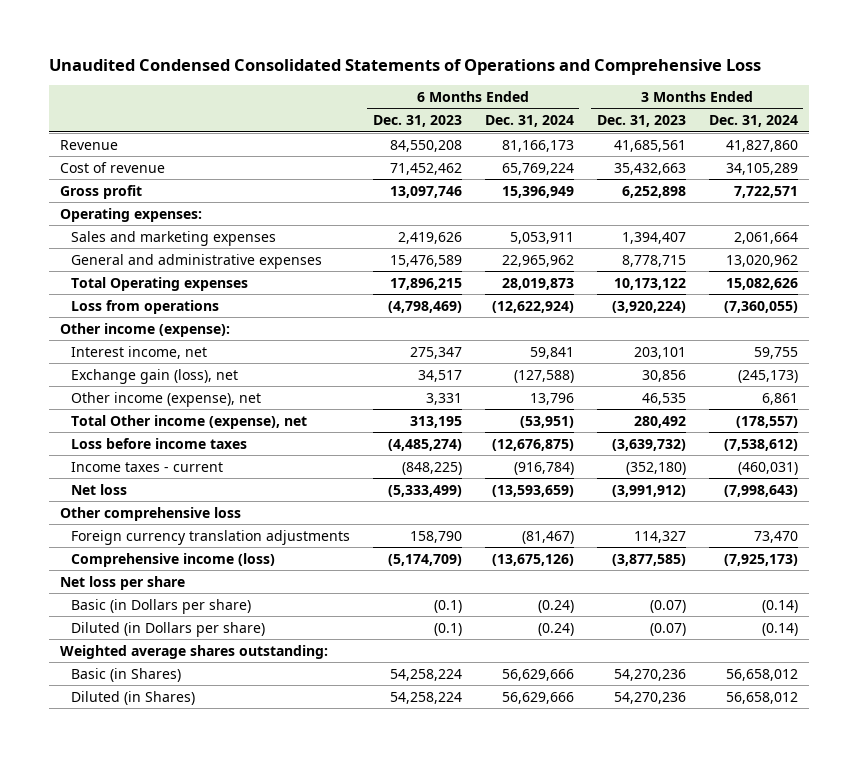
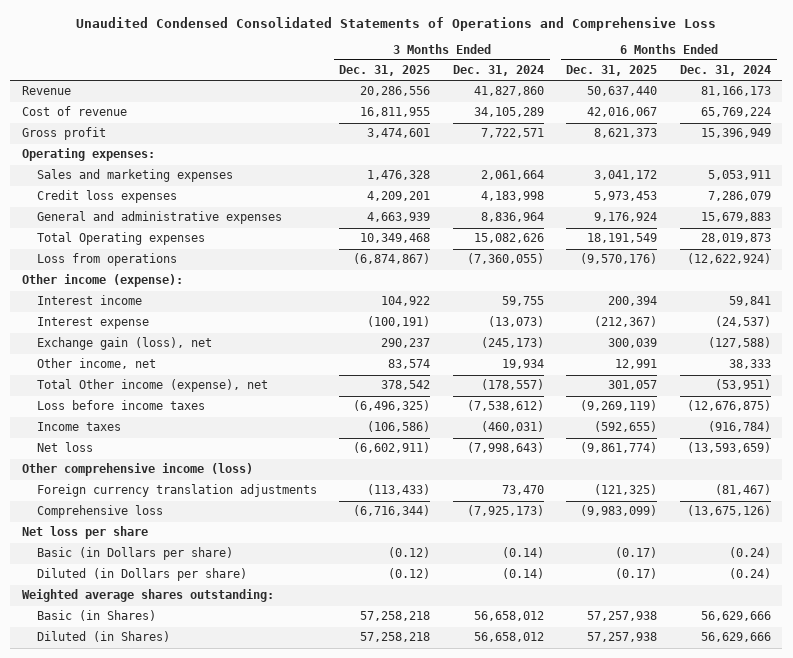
- | 6 Months Ended Dec. 31, 2023 | 6 Months Ended Dec. 31, 2024 | 3 Months Ended Dec. 31, 2023 | 3 Months Ended Dec. 31, 2024
+ | 3 Months Ended Dec. 31, 2025 | 3 Months Ended Dec. 31, 2024 | 6 Months Ended Dec. 31, 2025 | 6 Months Ended Dec. 31, 2024
- General and administrative expenses | 15,476,589 | 22,965,962 | 8,778,715 | 13,020,962
+ Credit loss expenses | 4,209,201 | 4,183,998 | 5,973,453 | 7,286,079
+ General and administrative expenses | 4,663,939 | 8,836,964 | 9,176,924 | 15,679,883
- Interest income, net | 275,347 | 59,841 | 203,101 | 59,755
+ Interest income | 104,922 | 59,755 | 200,394 | 59,841
+ Interest expense | (100,191) | (13,073) | (212,367) | (24,537)
- Other income (expense), net | 3,331 | 13,796 | 46,535 | 6,861
+ Other income, net | 83,574 | 19,934 | 12,991 | 38,333
- Income taxes - current | (848,225) | (916,784) | (352,180) | (460,031)
+ Income taxes | (106,586) | (460,031) | (592,655) | (916,784)
- Other comprehensive loss
+ Other comprehensive income (loss)
- Comprehensive income (loss) | (5,174,709) | (13,675,126) | (3,877,585) | (7,925,173)
+ Comprehensive loss | (6,716,344) | (7,925,173) | (9,983,099) | (13,675,126)

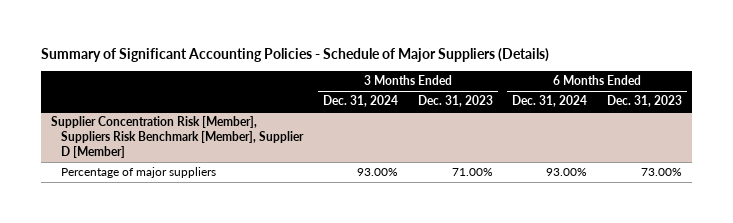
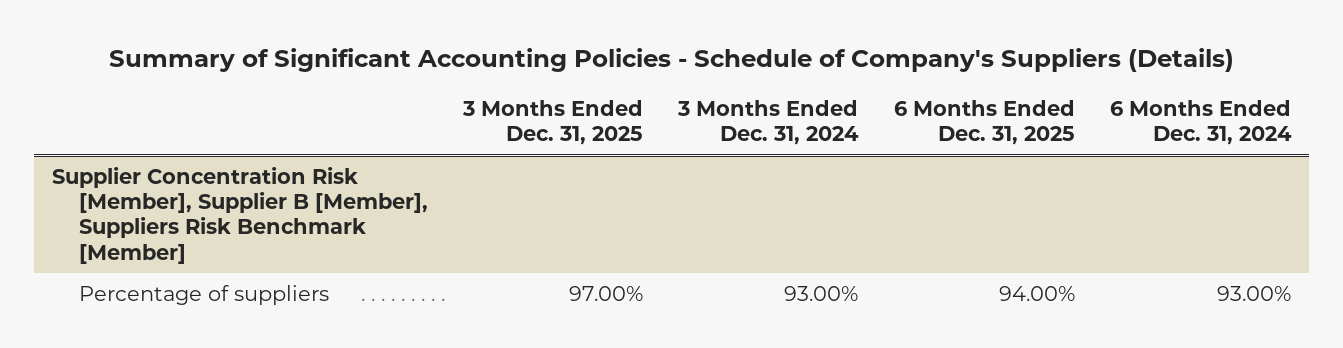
- Summary of Significant Accounting Policies - Schedule of Major Suppliers (Details)
+ Summary of Significant Accounting Policies - Schedule of Company's Suppliers (Details)
- | 3 Months Ended Dec. 31, 2024 | 3 Months Ended Dec. 31, 2023 | 6 Months Ended Dec. 31, 2024 | 6 Months Ended Dec. 31, 2023
+ | 3 Months Ended Dec. 31, 2025 | 3 Months Ended Dec. 31, 2024 | 6 Months Ended Dec. 31, 2025 | 6 Months Ended Dec. 31, 2024
- Supplier Concentration Risk [Member], Suppliers Risk Benchmark [Member], Supplier D [Member]
- Percentage of major suppliers | 93.00% | 71.00% | 93.00% | 73.00%
+ Supplier Concentration Risk [Member], Supplier B [Member], Suppliers Risk Benchmark [Member]
+ Percentage of suppliers | 97.00% | 93.00% | 94.00% | 93.00%

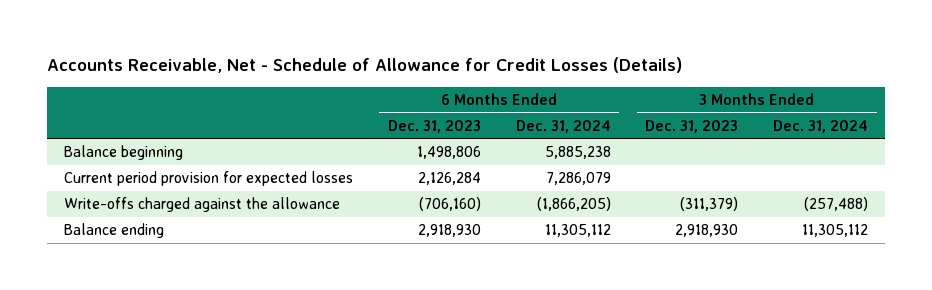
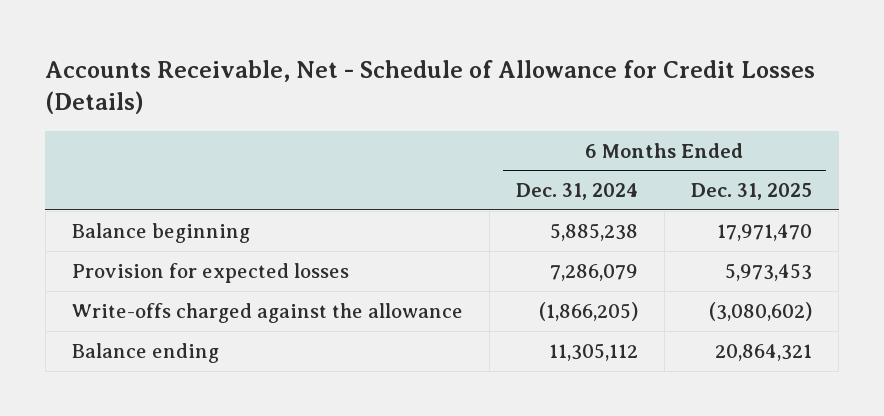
- | 6 Months Ended Dec. 31, 2023 | 6 Months Ended Dec. 31, 2024 | 3 Months Ended Dec. 31, 2023 | 3 Months Ended Dec. 31, 2024
+ | 6 Months Ended Dec. 31, 2024 | 6 Months Ended Dec. 31, 2025
- Current period provision for expected losses | 2,126,284 | 7,286,079 | |
+ Provision for expected losses | 7,286,079 | 5,973,453

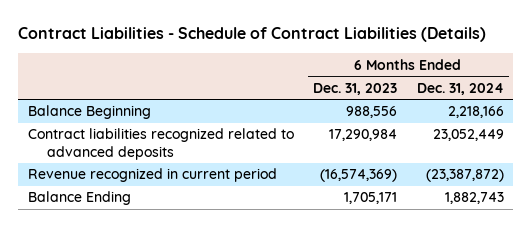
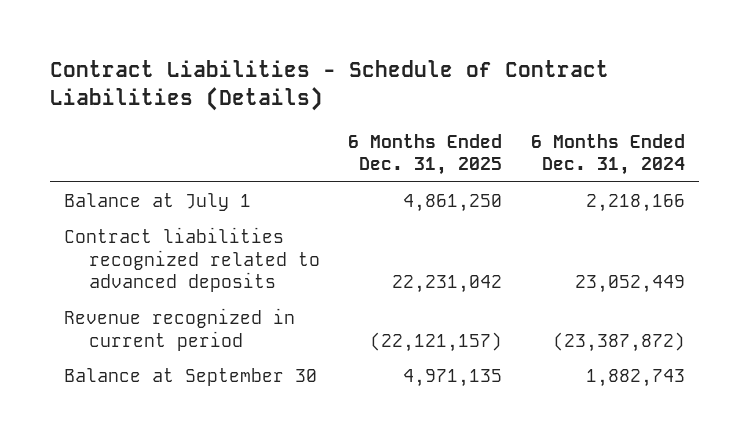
- | 6 Months Ended Dec. 31, 2023 | 6 Months Ended Dec. 31, 2024
+ | 6 Months Ended Dec. 31, 2025 | 6 Months Ended Dec. 31, 2024
- Balance Beginning | 988,556 | 2,218,166
+ Balance at July 1 | 4,861,250 | 2,218,166
- Balance Ending | 1,705,171 | 1,882,743
+ Balance at September 30 | 4,971,135 | 1,882,743

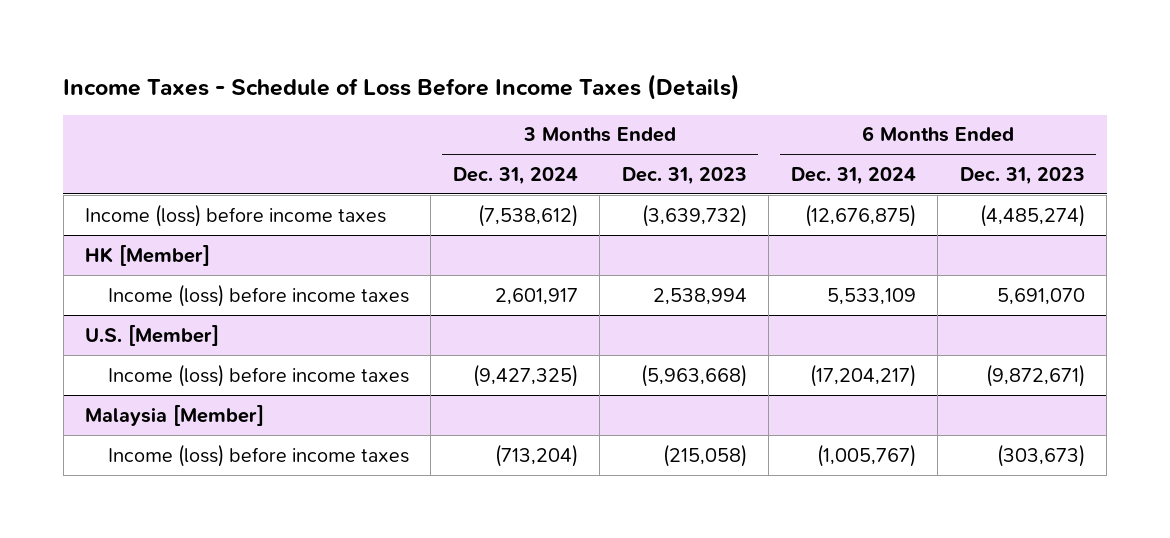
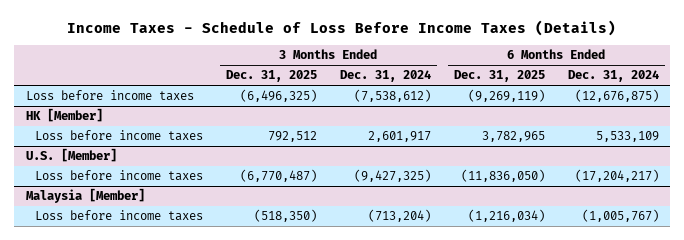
- | 3 Months Ended Dec. 31, 2024 | 3 Months Ended Dec. 31, 2023 | 6 Months Ended Dec. 31, 2024 | 6 Months Ended Dec. 31, 2023
+ | 3 Months Ended Dec. 31, 2025 | 3 Months Ended Dec. 31, 2024 | 6 Months Ended Dec. 31, 2025 | 6 Months Ended Dec. 31, 2024
- Income (loss) before income taxes | (7,538,612) | (3,639,732) | (12,676,875) | (4,485,274)
+ Loss before income taxes | (6,496,325) | (7,538,612) | (9,269,119) | (12,676,875)
@ HK [Member]
- Income (loss) before income taxes | 2,601,917 | 2,538,994 | 5,533,109 | 5,691,070
+ Loss before income taxes | 792,512 | 2,601,917 | 3,782,965 | 5,533,109
@ U.S. [Member]
- Income (loss) before income taxes | (9,427,325) | (5,963,668) | (17,204,217) | (9,872,671)
+ Loss before income taxes | (6,770,487) | (9,427,325) | (11,836,050) | (17,204,217)
@ Malaysia [Member]
- Income (loss) before income taxes | (713,204) | (215,058) | (1,005,767) | (303,673)
+ Loss before income taxes | (518,350) | (713,204) | (1,216,034) | (1,005,767)

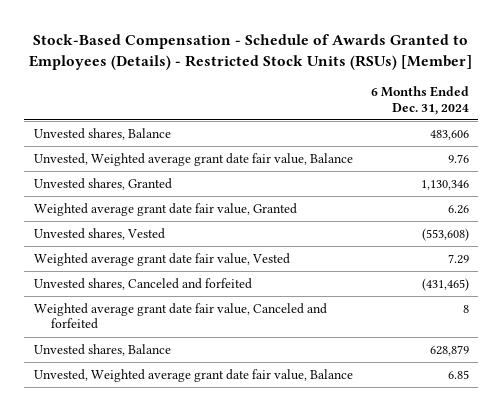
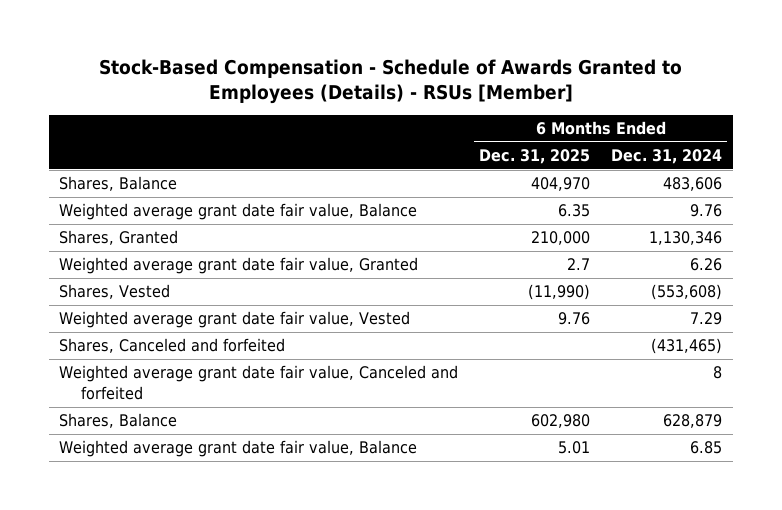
- Stock-Based Compensation - Schedule of Awards Granted to Employees (Details) - Restricted Stock Units (RSUs) [Member]
+ Stock-Based Compensation - Schedule of Awards Granted to Employees (Details) - RSUs [Member]
- | 6 Months Ended Dec. 31, 2024
+ | 6 Months Ended Dec. 31, 2025 | 6 Months Ended Dec. 31, 2024
- Unvested shares, Balance | 483,606
- Unvested, Weighted average grant date fair value, Balance | 9.76
- Unvested shares, Granted | 1,130,346
+ Shares, Balance | 404,970 | 483,606
+ Weighted average grant date fair value, Balance | 6.35 | 9.76
+ Shares, Granted | 210,000 | 1,130,346
- Unvested shares, Vested | (553,608)
+ Shares, Vested | (11,990) | (553,608)
- Unvested shares, Canceled and forfeited | (431,465)
+ Shares, Canceled and forfeited | | (431,465)
- Unvested shares, Balance | 628,879
- Unvested, Weighted average grant date fair value, Balance | 6.85
+ Shares, Balance | 602,980 | 628,879
+ Weighted average grant date fair value, Balance | 5.01 | 6.85

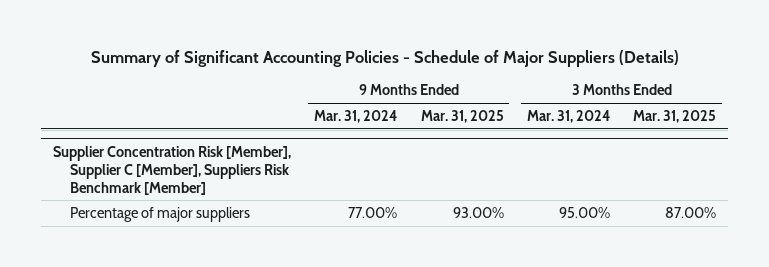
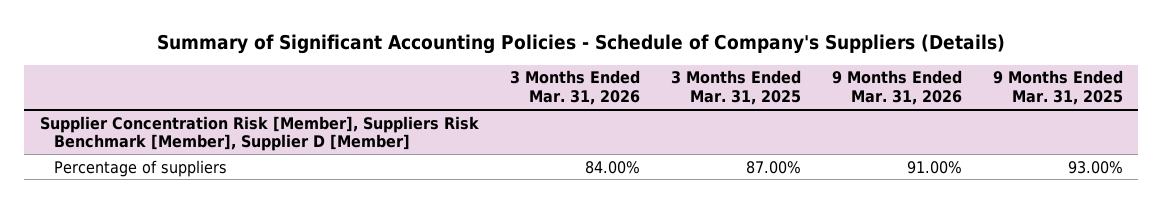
- Summary of Significant Accounting Policies - Schedule of Major Suppliers (Details)
+ Summary of Significant Accounting Policies - Schedule of Company's Suppliers (Details)
- | 9 Months Ended Mar. 31, 2024 | 9 Months Ended Mar. 31, 2025 | 3 Months Ended Mar. 31, 2024 | 3 Months Ended Mar. 31, 2025
+ | 3 Months Ended Mar. 31, 2026 | 3 Months Ended Mar. 31, 2025 | 9 Months Ended Mar. 31, 2026 | 9 Months Ended Mar. 31, 2025
- Supplier Concentration Risk [Member], Supplier C [Member], Suppliers Risk Benchmark [Member]
- Percentage of major suppliers | 77.00% | 93.00% | 95.00% | 87.00%
+ Supplier Concentration Risk [Member], Suppliers Risk Benchmark [Member], Supplier D [Member]
+ Percentage of suppliers | 84.00% | 87.00% | 91.00% | 93.00%

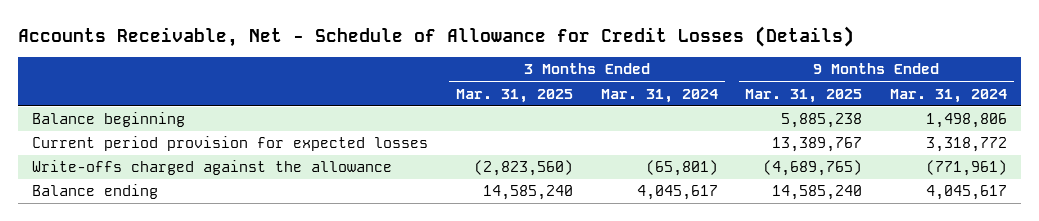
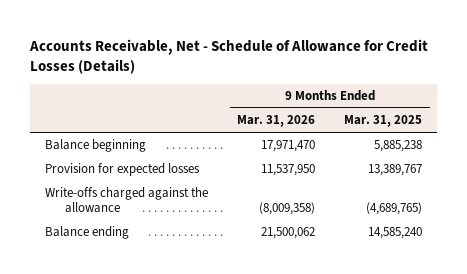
- | 3 Months Ended Mar. 31, 2025 | 3 Months Ended Mar. 31, 2024 | 9 Months Ended Mar. 31, 2025 | 9 Months Ended Mar. 31, 2024
+ | 9 Months Ended Mar. 31, 2026 | 9 Months Ended Mar. 31, 2025
- Current period provision for expected losses | | | 13,389,767 | 3,318,772
+ Provision for expected losses | 11,537,950 | 13,389,767

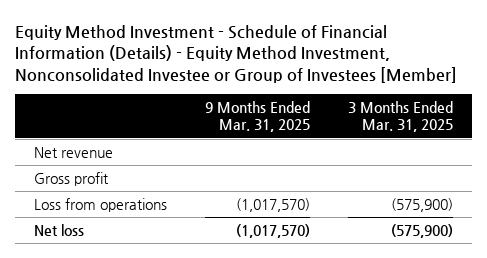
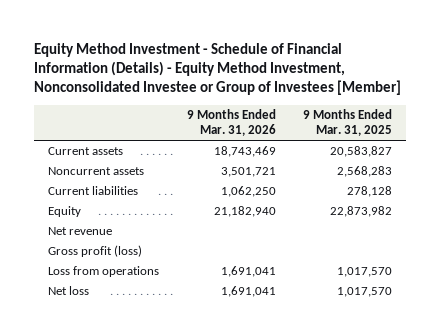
- | 9 Months Ended Mar. 31, 2025 | 3 Months Ended Mar. 31, 2025
+ | 9 Months Ended Mar. 31, 2026 | 9 Months Ended Mar. 31, 2025
+ Current assets | 18,743,469 | 20,583,827
+ Noncurrent assets | 3,501,721 | 2,568,283
+ Current liabilities | 1,062,250 | 278,128
+ Equity | 21,182,940 | 22,873,982
- Gross profit
- Loss from operations | (1,017,570) | (575,900)
- Net loss | (1,017,570) | (575,900)
+ Gross profit (loss)
+ Loss from operations | 1,691,041 | 1,017,570
+ Net loss | 1,691,041 | 1,017,570

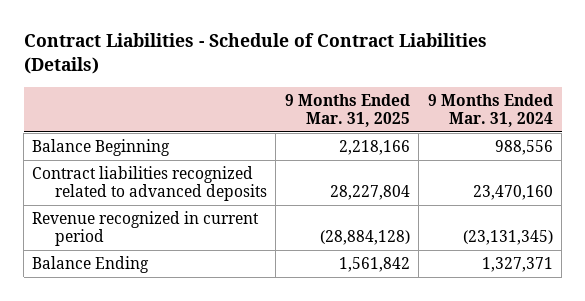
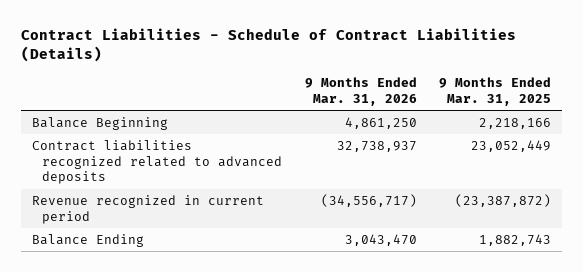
- | 9 Months Ended Mar. 31, 2025 | 9 Months Ended Mar. 31, 2024
+ | 9 Months Ended Mar. 31, 2026 | 9 Months Ended Mar. 31, 2025
- Contract liabilities recognized related to advanced deposits | 28,227,804 | 23,470,160
- Revenue recognized in current period | (28,884,128) | (23,131,345)
- Balance Ending | 1,561,842 | 1,327,371
+ Contract liabilities recognized related to advanced deposits | 32,738,937 | 23,052,449
+ Revenue recognized in current period | (34,556,717) | (23,387,872)
+ Balance Ending | 3,043,470 | 1,882,743

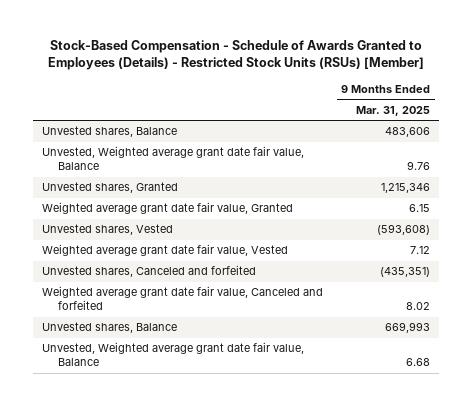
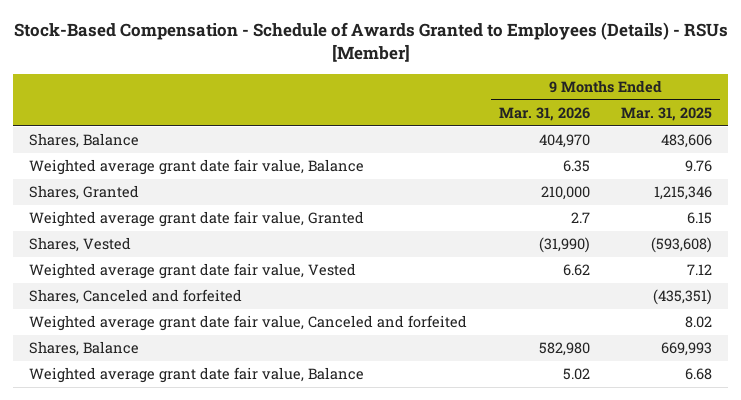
- Stock-Based Compensation - Schedule of Awards Granted to Employees (Details) - Restricted Stock Units (RSUs) [Member]
+ Stock-Based Compensation - Schedule of Awards Granted to Employees (Details) - RSUs [Member]
- | 9 Months Ended Mar. 31, 2025
+ | 9 Months Ended Mar. 31, 2026 | 9 Months Ended Mar. 31, 2025
- Unvested shares, Balance | 483,606
- Unvested, Weighted average grant date fair value, Balance | 9.76
- Unvested shares, Granted | 1,215,346
+ Shares, Balance | 404,970 | 483,606
+ Weighted average grant date fair value, Balance | 6.35 | 9.76
+ Shares, Granted | 210,000 | 1,215,346
- Unvested shares, Vested | (593,608)
+ Shares, Vested | (31,990) | (593,608)
- Unvested shares, Canceled and forfeited | (435,351)
+ Shares, Canceled and forfeited | | (435,351)
- Unvested shares, Balance | 669,993
- Unvested, Weighted average grant date fair value, Balance | 6.68
+ Shares, Balance | 582,980 | 669,993
+ Weighted average grant date fair value, Balance | 5.02 | 6.68

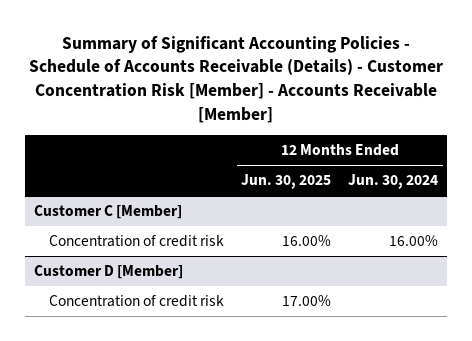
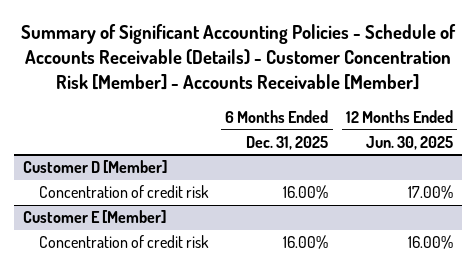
- | 12 Months Ended Jun. 30, 2025 | 12 Months Ended Jun. 30, 2024
+ | 6 Months Ended Dec. 31, 2025 | 12 Months Ended Jun. 30, 2025
- Customer C [Member]
- Concentration of credit risk | 16.00% | 16.00%
+ Customer E [Member]
+ Concentration of credit risk | 16.00% | 16.00%

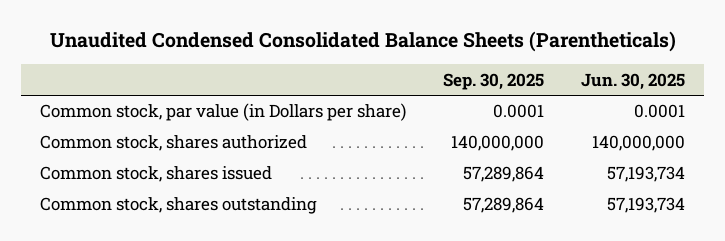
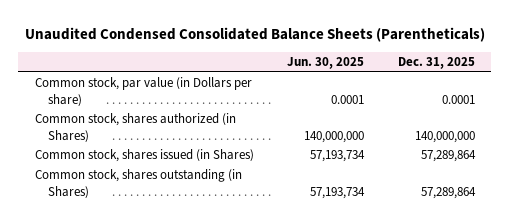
- | Sep. 30, 2025 | Jun. 30, 2025
+ | Jun. 30, 2025 | Dec. 31, 2025
- Common stock, shares authorized | 140,000,000 | 140,000,000
- Common stock, shares issued | 57,289,864 | 57,193,734
- Common stock, shares outstanding | 57,289,864 | 57,193,734
+ Common stock, shares authorized (in Shares) | 140,000,000 | 140,000,000
+ Common stock, shares issued (in Shares) | 57,193,734 | 57,289,864
+ Common stock, shares outstanding (in Shares) | 57,193,734 | 57,289,864

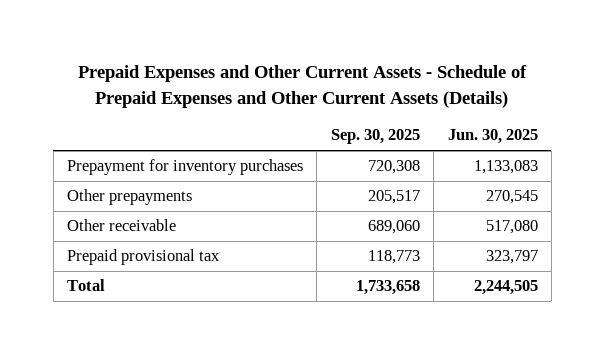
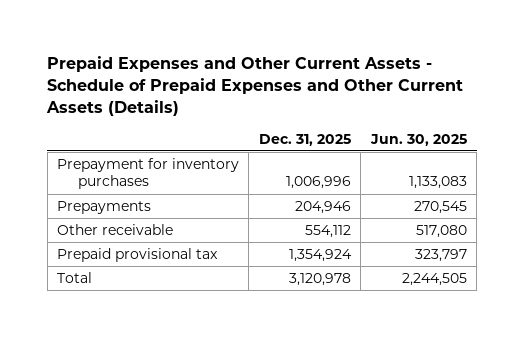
- | Sep. 30, 2025 | Jun. 30, 2025
+ | Dec. 31, 2025 | Jun. 30, 2025
- Other prepayments | 205,517 | 270,545
+ Prepayments | 204,946 | 270,545

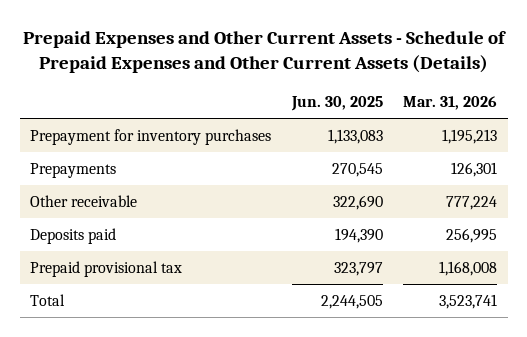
- | Dec. 31, 2025 | Jun. 30, 2025
+ | Jun. 30, 2025 | Mar. 31, 2026
- Other receivable | 554,112 | 517,080
+ Other receivable | 322,690 | 777,224
+ Deposits paid | 194,390 | 256,995

